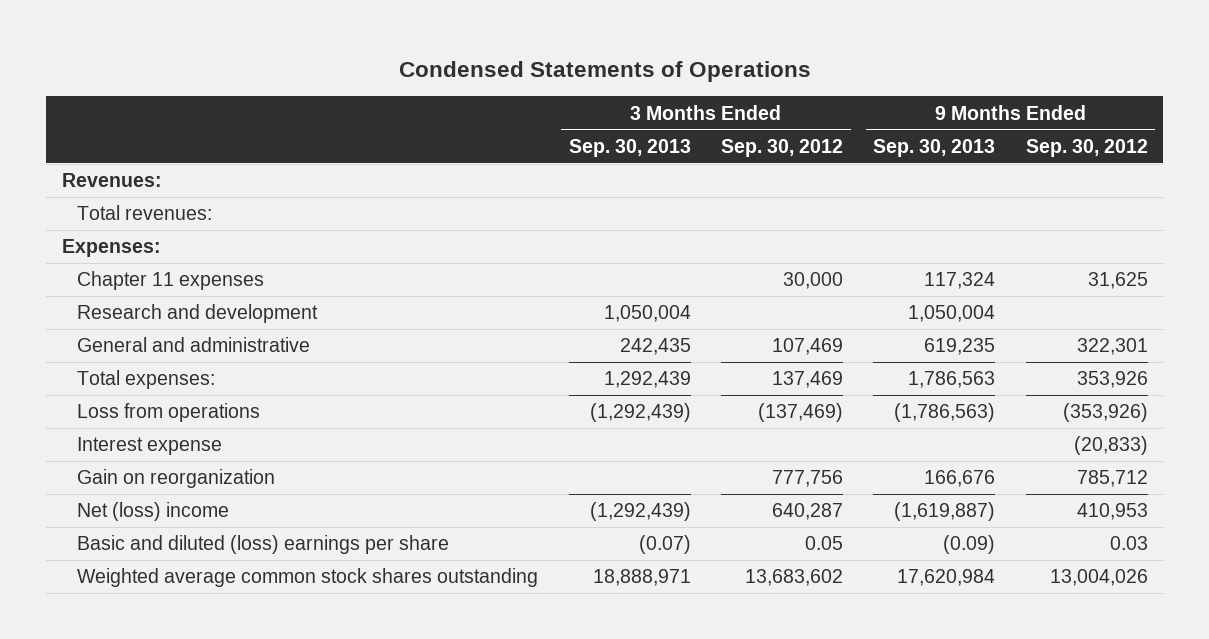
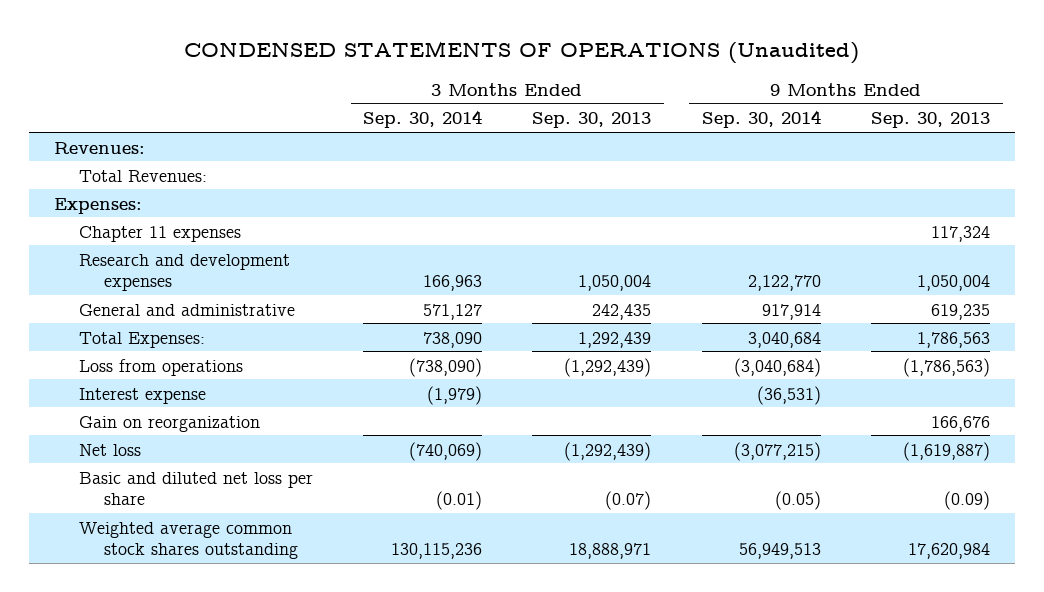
- Condensed Statements of Operations
+ CONDENSED STATEMENTS OF OPERATIONS (Unaudited)
- | 3 Months Ended Sep. 30, 2013 | 3 Months Ended Sep. 30, 2012 | 9 Months Ended Sep. 30, 2013 | 9 Months Ended Sep. 30, 2012
+ | 3 Months Ended Sep. 30, 2014 | 3 Months Ended Sep. 30, 2013 | 9 Months Ended Sep. 30, 2014 | 9 Months Ended Sep. 30, 2013
- Total revenues:
+ Total Revenues:
- Research and development | 1,050,004 | | 1,050,004 |
+ Research and development expenses | 166,963 | 1,050,004 | 2,122,770 | 1,050,004
- Total expenses: | 1,292,439 | 137,469 | 1,786,563 | 353,926
+ Total Expenses: | 738,090 | 1,292,439 | 3,040,684 | 1,786,563
- Net (loss) income | (1,292,439) | 640,287 | (1,619,887) | 410,953
- Basic and diluted (loss) earnings per share | (0.07) | 0.05 | (0.09) | 0.03
+ Net loss | (740,069) | (1,292,439) | (3,077,215) | (1,619,887)
+ Basic and diluted net loss per share | (0.01) | (0.07) | (0.05) | (0.09)

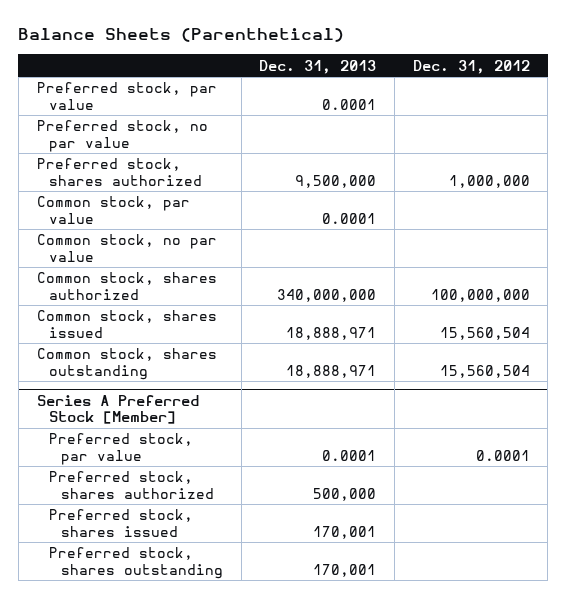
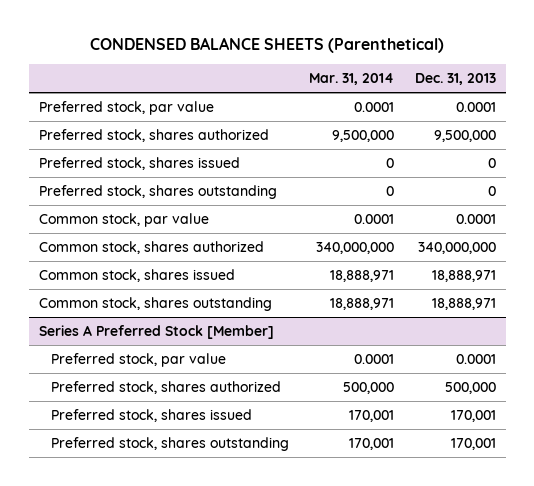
- Balance Sheets (Parenthetical)
+ CONDENSED BALANCE SHEETS (Parenthetical)
- | Dec. 31, 2013 | Dec. 31, 2012
+ | Mar. 31, 2014 | Dec. 31, 2013
- Preferred stock, no par value
+ Preferred stock, shares issued | 0 | 0
+ Preferred stock, shares outstanding | 0 | 0
- Common stock, no par value

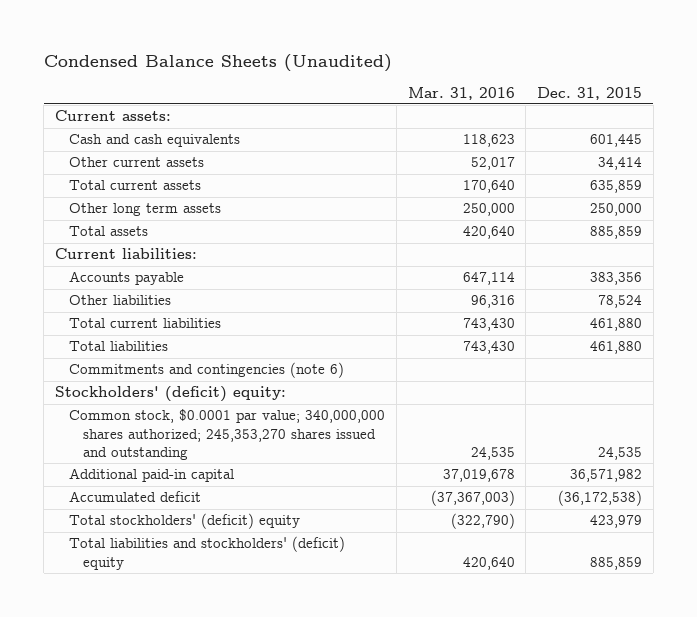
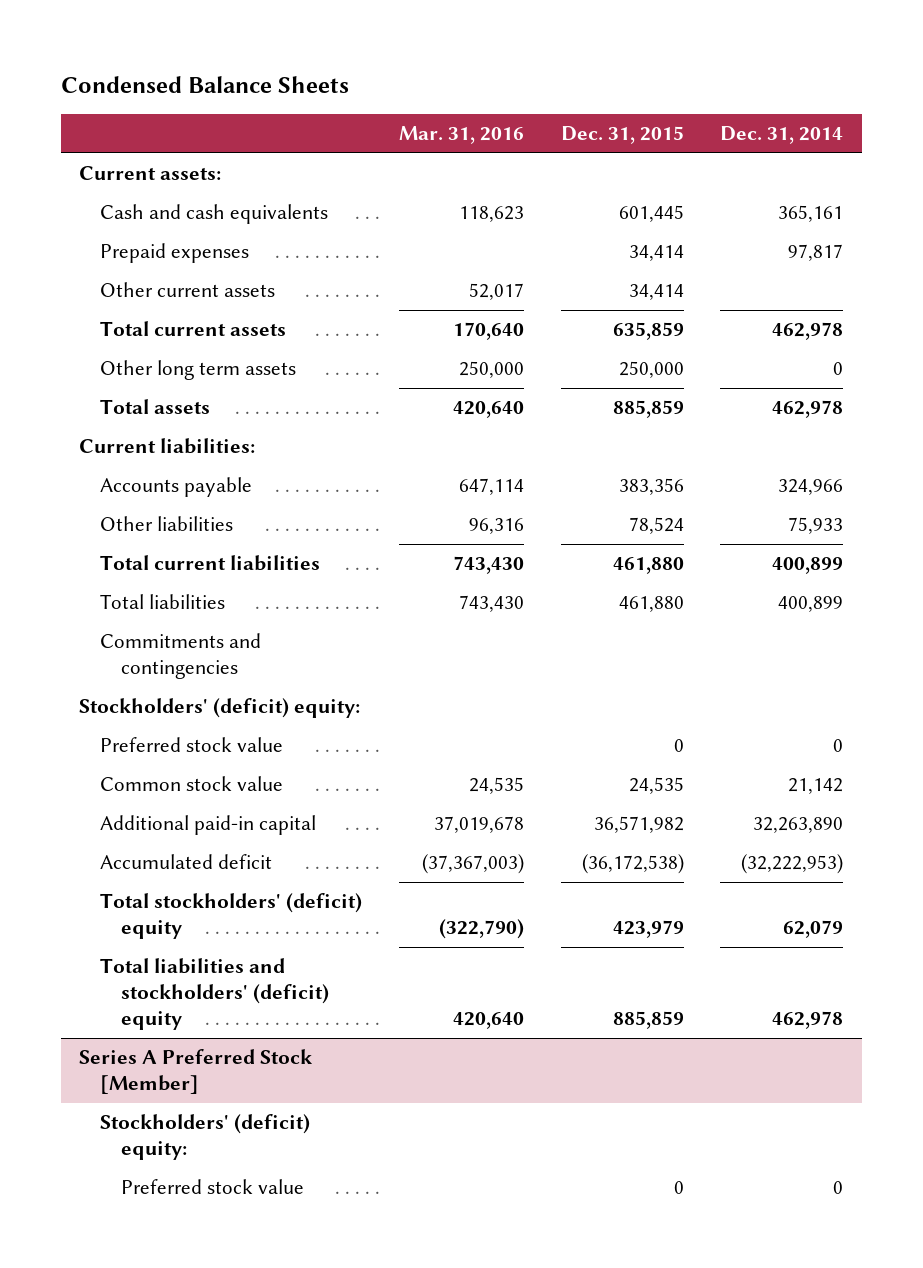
- Condensed Balance Sheets (Unaudited)
+ Condensed Balance Sheets
- | Mar. 31, 2016 | Dec. 31, 2015
+ | Mar. 31, 2016 | Dec. 31, 2015 | Dec. 31, 2014
+ Prepaid expenses | | 34,414 | 97,817
- Commitments and contingencies (note 6)
+ Commitments and contingencies
- Common stock, $0.0001 par value; 340,000,000 shares authorized; 245,353,270 shares issued and outstanding | 24,535 | 24,535
+ Preferred stock value | | 0 | 0
+ Common stock value | 24,535 | 24,535 | 21,142
+ Series A Preferred Stock [Member]
+ Stockholders' (deficit) equity:
+ Preferred stock value | | 0 | 0

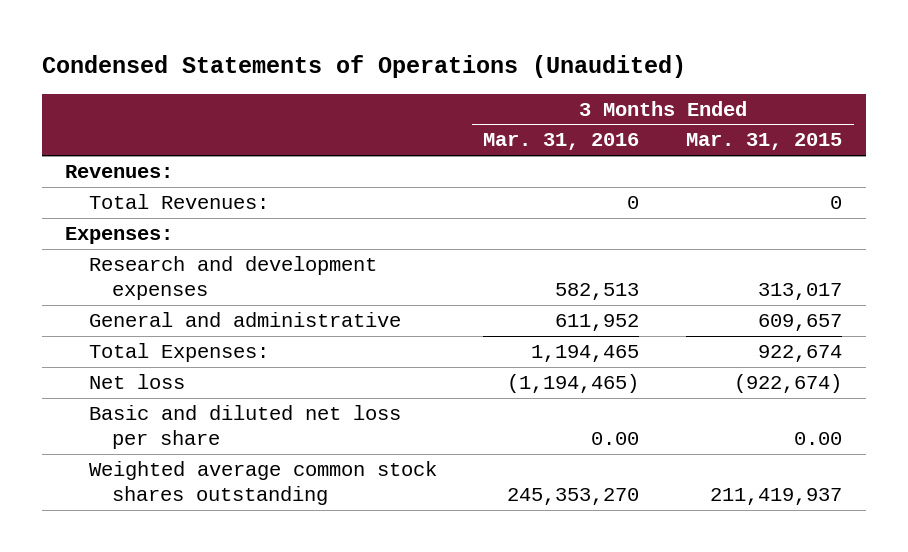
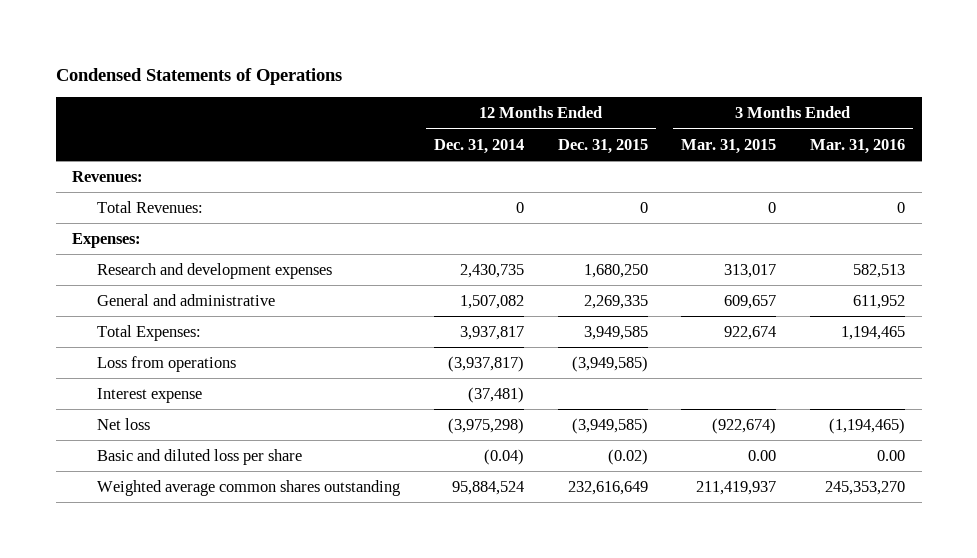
- Condensed Statements of Operations (Unaudited)
+ Condensed Statements of Operations
- | 3 Months Ended Mar. 31, 2016 | 3 Months Ended Mar. 31, 2015
+ | 12 Months Ended Dec. 31, 2014 | 12 Months Ended Dec. 31, 2015 | 3 Months Ended Mar. 31, 2015 | 3 Months Ended Mar. 31, 2016
+ Loss from operations | (3,937,817) | (3,949,585) | |
+ Interest expense | (37,481) | | |
- Basic and diluted net loss per share | 0.00 | 0.00
- Weighted average common stock shares outstanding | 245,353,270 | 211,419,937
+ Basic and diluted loss per share | (0.04) | (0.02) | 0.00 | 0.00
+ Weighted average common shares outstanding | 95,884,524 | 232,616,649 | 211,419,937 | 245,353,270

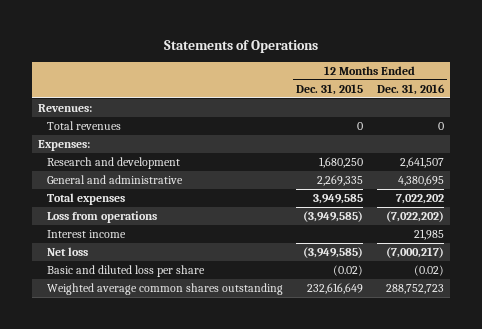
- Condensed Statements of Operations
+ Statements of Operations
- | 12 Months Ended Dec. 31, 2014 | 12 Months Ended Dec. 31, 2015 | 3 Months Ended Mar. 31, 2015 | 3 Months Ended Mar. 31, 2016
+ | 12 Months Ended Dec. 31, 2015 | 12 Months Ended Dec. 31, 2016
- Total Revenues: | 0 | 0 | 0 | 0
+ Total revenues | 0 | 0
- Research and development expenses | 2,430,735 | 1,680,250 | 313,017 | 582,513
+ Research and development | 1,680,250 | 2,641,507
- Total Expenses: | 3,937,817 | 3,949,585 | 922,674 | 1,194,465
+ Total expenses | 3,949,585 | 7,022,202
- Interest expense | (37,481) | | |
+ Interest income | | 21,985

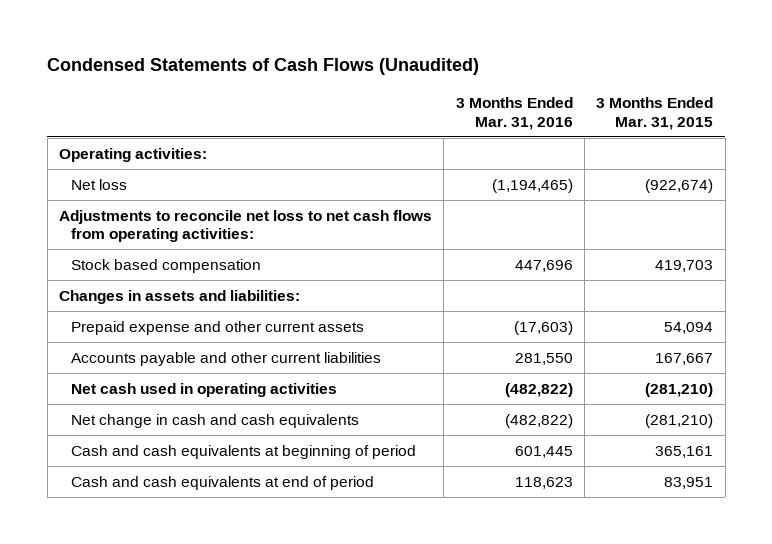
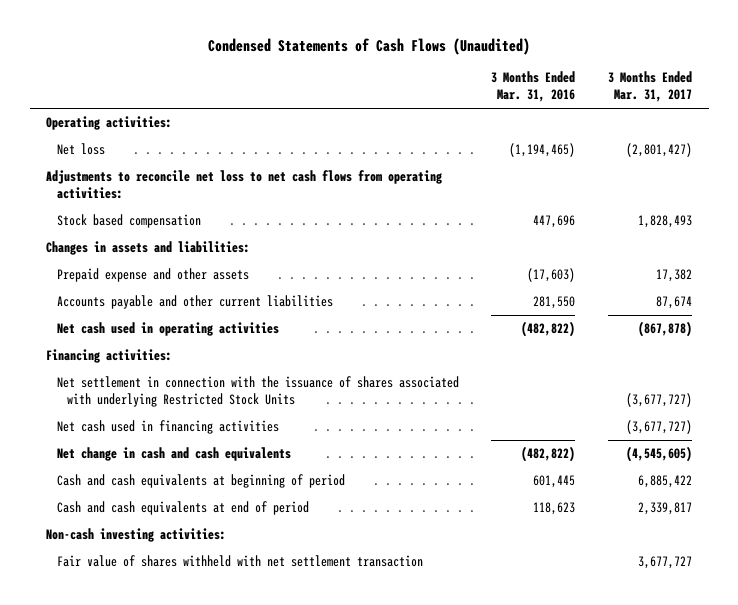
- | 3 Months Ended Mar. 31, 2016 | 3 Months Ended Mar. 31, 2015
+ | 3 Months Ended Mar. 31, 2016 | 3 Months Ended Mar. 31, 2017
- Prepaid expense and other current assets | (17,603) | 54,094
+ Prepaid expense and other assets | (17,603) | 17,382
+ Financing activities:
+ Net settlement in connection with the issuance of shares associated with underlying Restricted Stock Units | | (3,677,727)
+ Net cash used in financing activities | | (3,677,727)
+ Non-cash investing activities:
+ Fair value of shares withheld with net settlement transaction | | 3,677,727

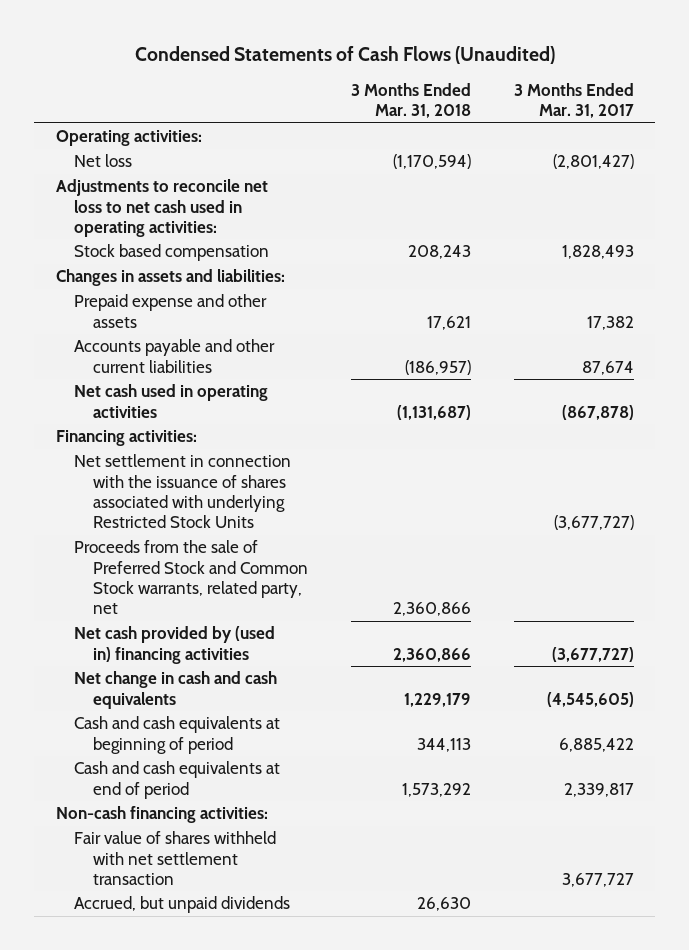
- | 3 Months Ended Mar. 31, 2016 | 3 Months Ended Mar. 31, 2017
+ | 3 Months Ended Mar. 31, 2018 | 3 Months Ended Mar. 31, 2017
- Adjustments to reconcile net loss to net cash flows from operating activities:
+ Adjustments to reconcile net loss to net cash used in operating activities:
- Net cash used in financing activities | | (3,677,727)
+ Proceeds from the sale of Preferred Stock and Common Stock warrants, related party, net | 2,360,866 |
+ Net cash provided by (used in) financing activities | 2,360,866 | (3,677,727)
- Non-cash investing activities:
+ Non-cash financing activities:
+ Accrued, but unpaid dividends | 26,630 |

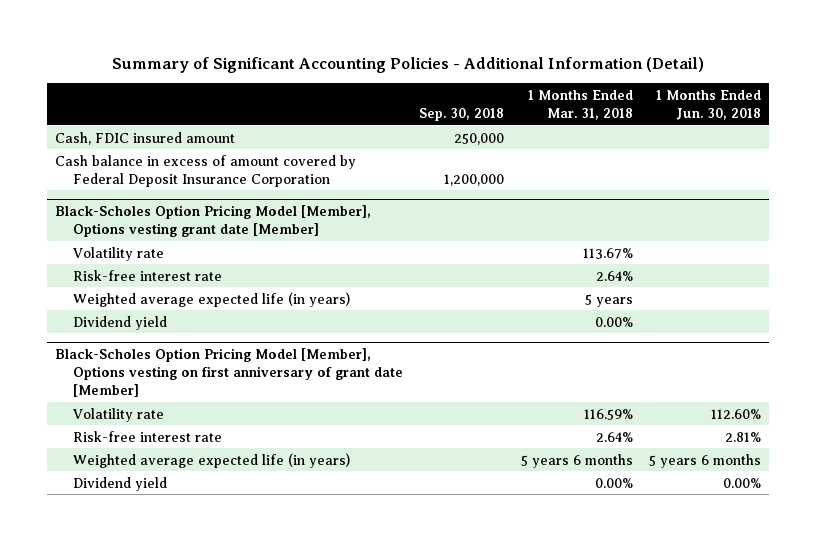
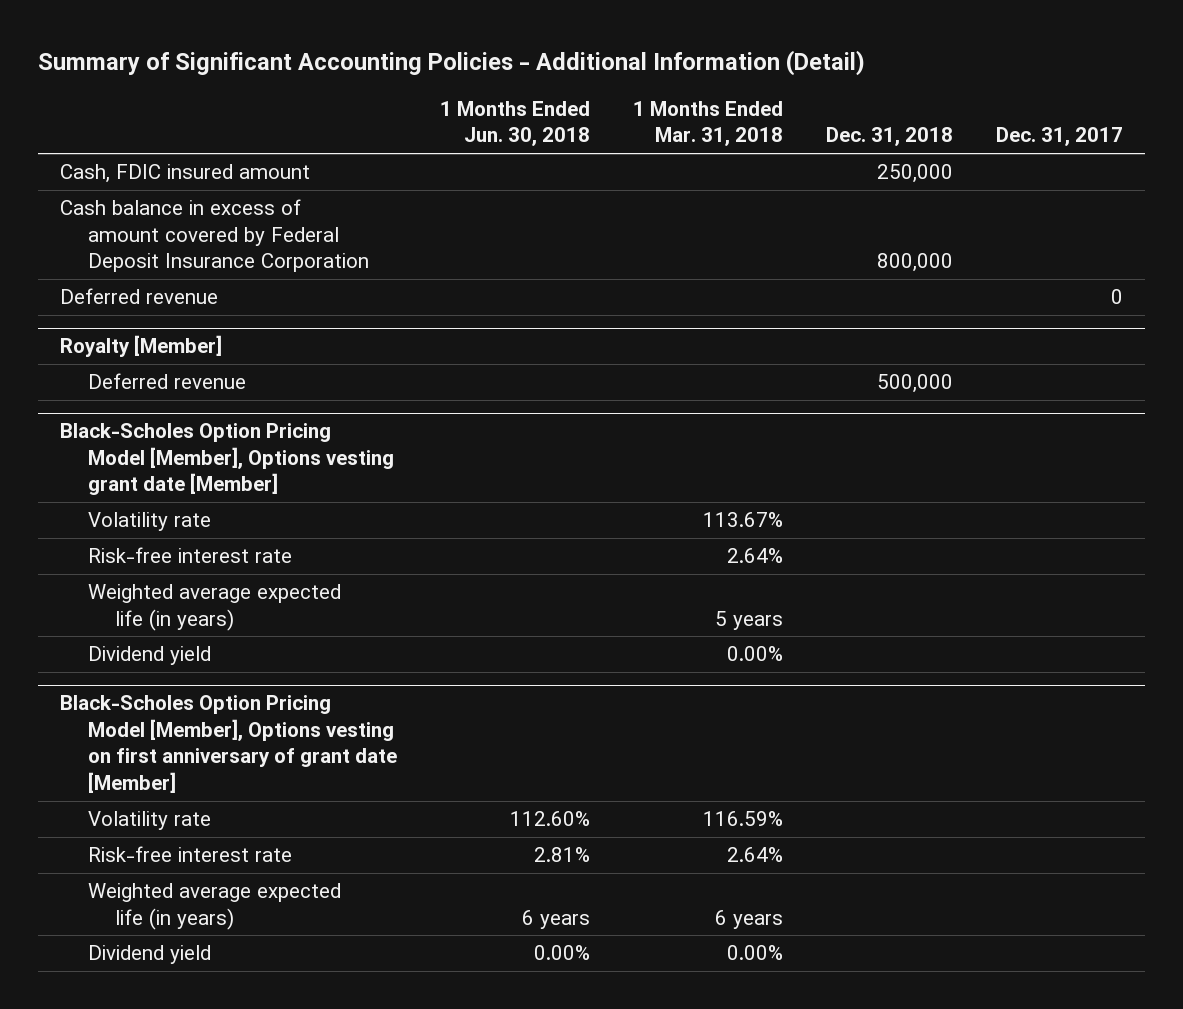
- | Sep. 30, 2018 | 1 Months Ended Mar. 31, 2018 | 1 Months Ended Jun. 30, 2018
+ | 1 Months Ended Jun. 30, 2018 | 1 Months Ended Mar. 31, 2018 | Dec. 31, 2018 | Dec. 31, 2017
+ Deferred revenue | | | | 0
+ Royalty [Member]
+ Deferred revenue | | | 500,000 |
@ Black-Scholes Option Pricing Model [Member], Options vesting on first anniversary of grant date [Member]
- Weighted average expected life (in years) | | 5 years 6 months | 5 years 6 months
+ Weighted average expected life (in years) | 6 years | 6 years | |

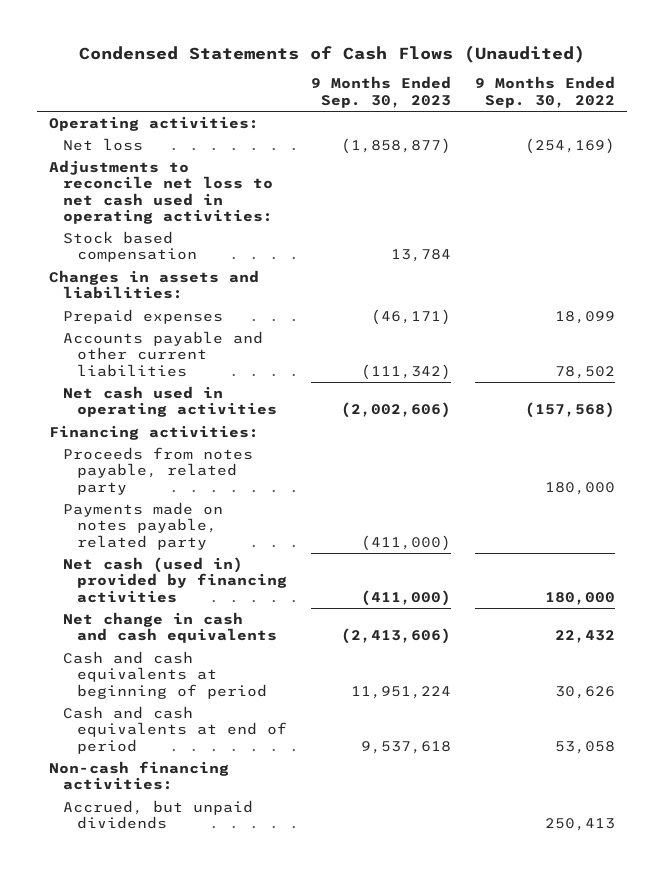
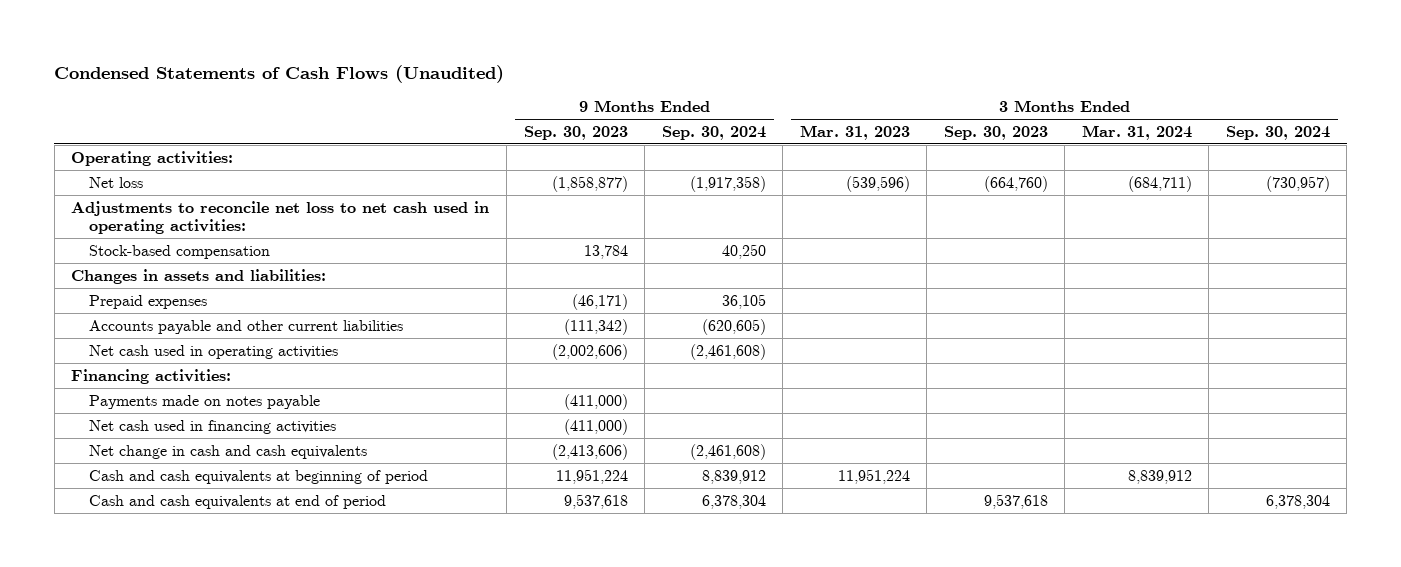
- | 9 Months Ended Sep. 30, 2023 | 9 Months Ended Sep. 30, 2022
+ | 9 Months Ended Sep. 30, 2023 | 9 Months Ended Sep. 30, 2024 | 3 Months Ended Mar. 31, 2023 | 3 Months Ended Sep. 30, 2023 | 3 Months Ended Mar. 31, 2024 | 3 Months Ended Sep. 30, 2024
- Stock based compensation | 13,784 |
+ Stock-based compensation | 13,784 | 40,250 | | | |
- Proceeds from notes payable, related party | | 180,000
- Payments made on notes payable, related party | (411,000) |
- Net cash (used in) provided by financing activities | (411,000) | 180,000
+ Payments made on notes payable | (411,000) | | | | |
+ Net cash used in financing activities | (411,000) | | | | |
- Non-cash financing activities:
- Accrued, but unpaid dividends | | 250,413

